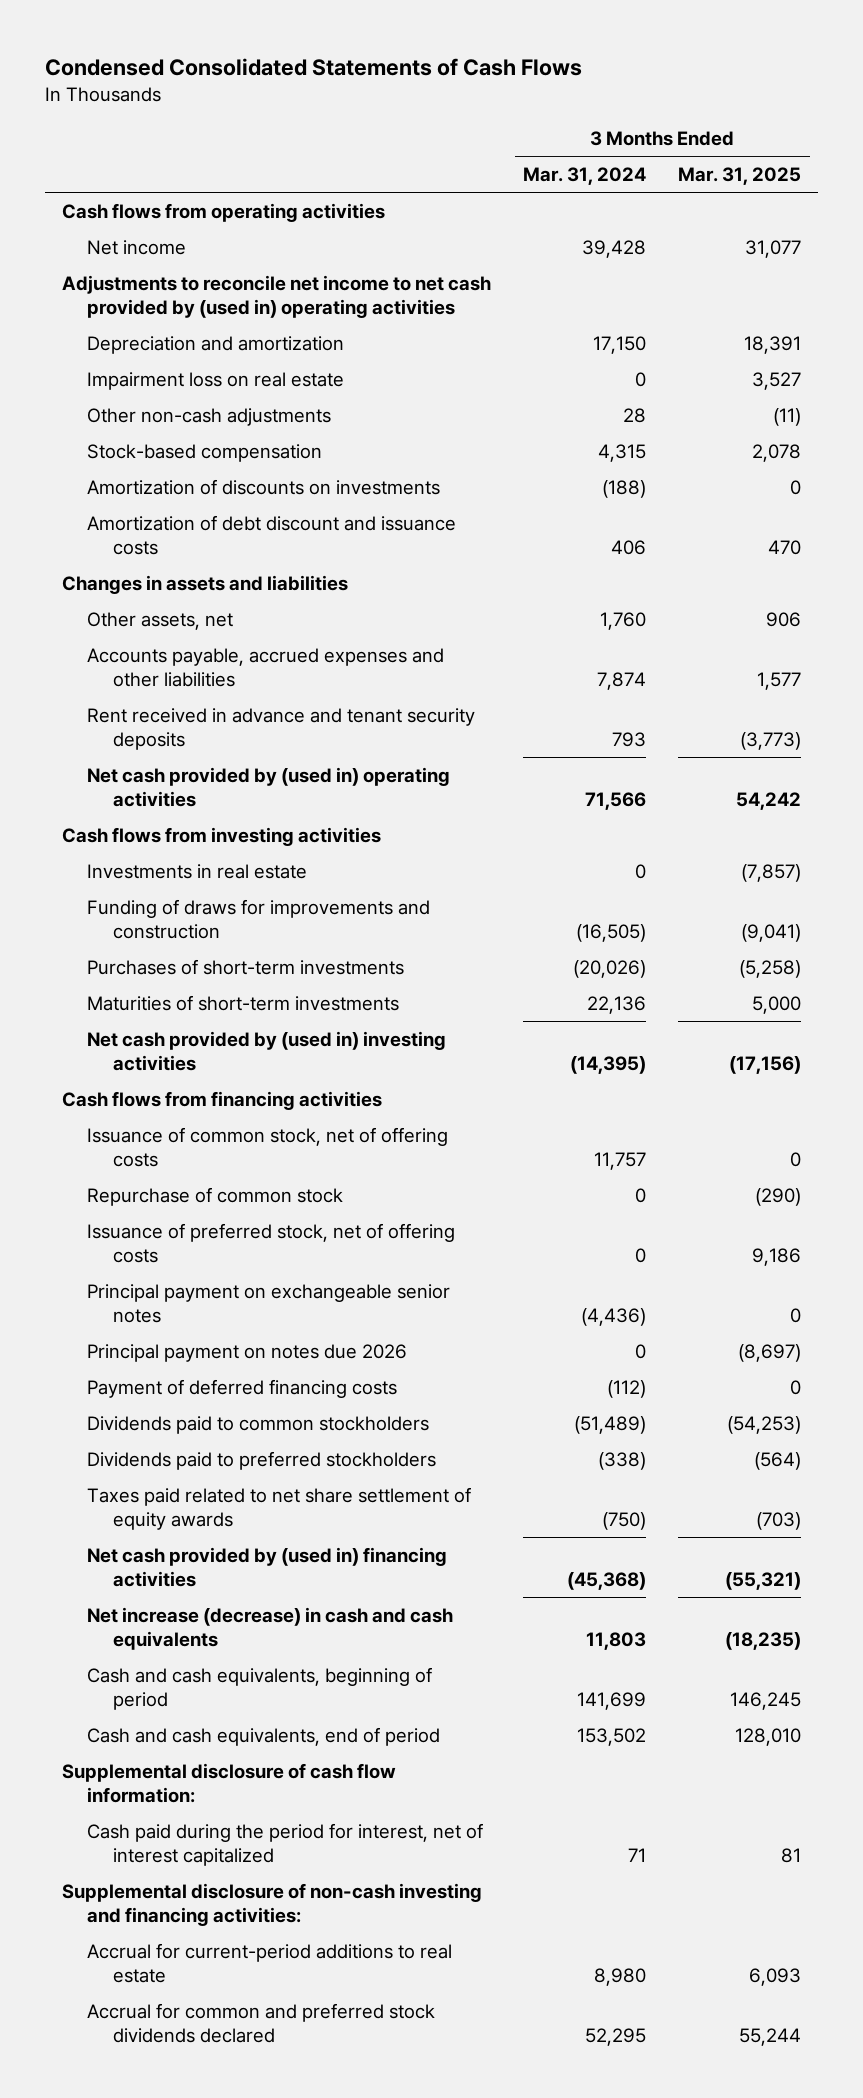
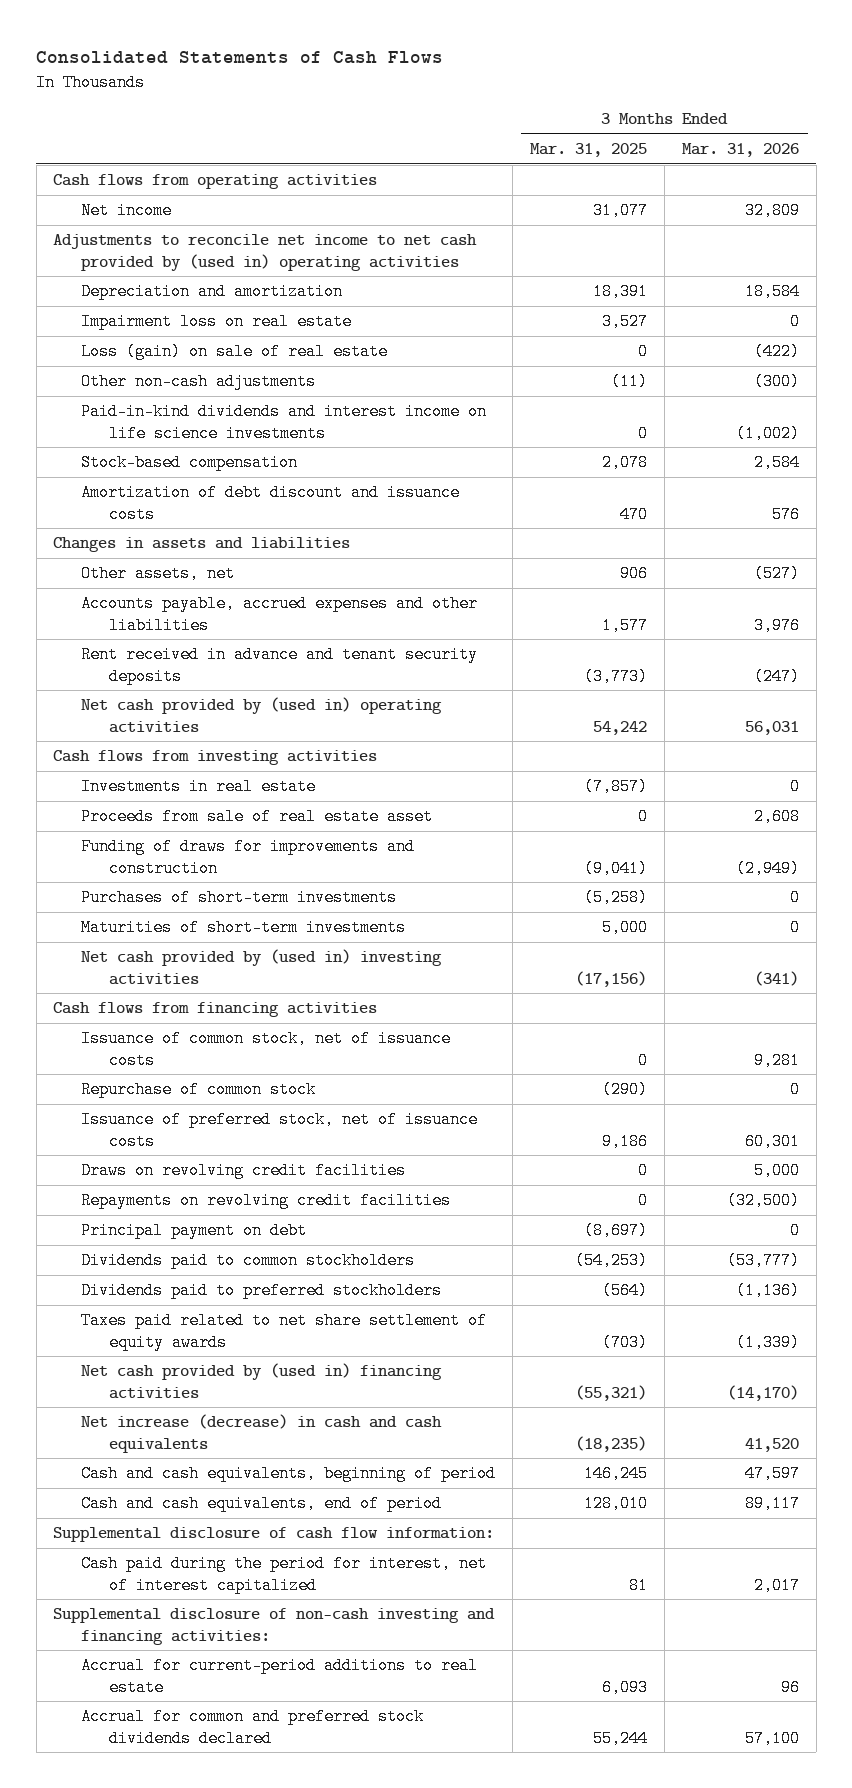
- Condensed Consolidated Statements of Cash Flows
+ Consolidated Statements of Cash Flows
- | 3 Months Ended Mar. 31, 2024 | 3 Months Ended Mar. 31, 2025
+ | 3 Months Ended Mar. 31, 2025 | 3 Months Ended Mar. 31, 2026
+ Loss (gain) on sale of real estate | 0 | (422)
+ Paid-in-kind dividends and interest income on life science investments | 0 | (1,002)
- Amortization of discounts on investments | (188) | 0
+ Proceeds from sale of real estate asset | 0 | 2,608
- Issuance of common stock, net of offering costs | 11,757 | 0
+ Issuance of common stock, net of issuance costs | 0 | 9,281
- Issuance of preferred stock, net of offering costs | 0 | 9,186
- Principal payment on exchangeable senior notes | (4,436) | 0
- Principal payment on notes due 2026 | 0 | (8,697)
- Payment of deferred financing costs | (112) | 0
+ Issuance of preferred stock, net of issuance costs | 9,186 | 60,301
+ Draws on revolving credit facilities | 0 | 5,000
+ Repayments on revolving credit facilities | 0 | (32,500)
+ Principal payment on debt | (8,697) | 0

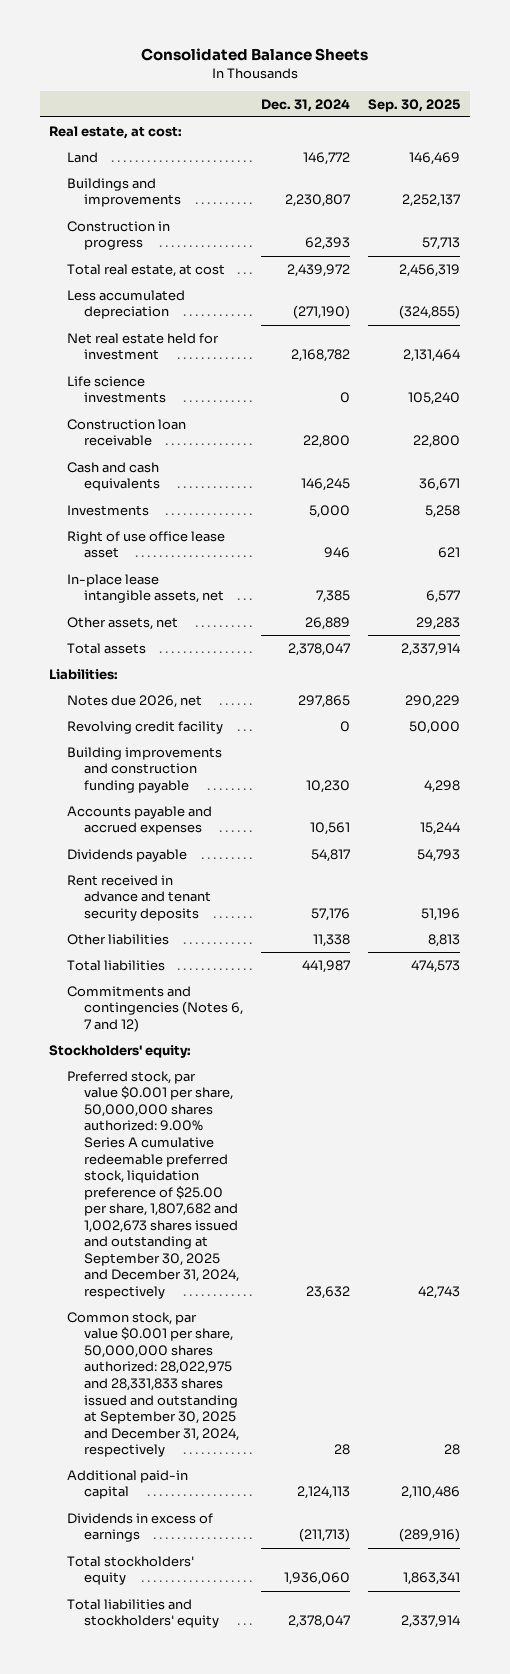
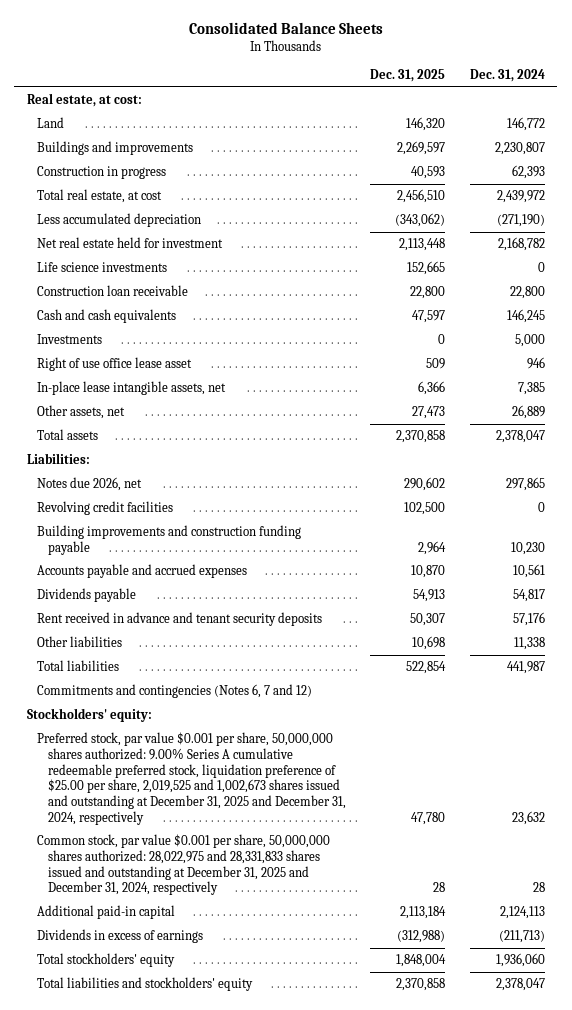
- | Dec. 31, 2024 | Sep. 30, 2025
+ | Dec. 31, 2025 | Dec. 31, 2024
- Revolving credit facility | 0 | 50,000
+ Revolving credit facilities | 102,500 | 0
- Preferred stock, par value $0.001 per share, 50,000,000 shares authorized: 9.00% Series A cumulative redeemable preferred stock, liquidation preference of $25.00 per share, 1,807,682 and 1,002,673 shares issued and outstanding at September 30, 2025 and December 31, 2024, respectively | 23,632 | 42,743
- Common stock, par value $0.001 per share, 50,000,000 shares authorized: 28,022,975 and 28,331,833 shares issued and outstanding at September 30, 2025 and December 31, 2024, respectively | 28 | 28
+ Preferred stock, par value $0.001 per share, 50,000,000 shares authorized: 9.00% Series A cumulative redeemable preferred stock, liquidation preference of $25.00 per share, 2,019,525 and 1,002,673 shares issued and outstanding at December 31, 2025 and December 31, 2024, respectively | 47,780 | 23,632
+ Common stock, par value $0.001 per share, 50,000,000 shares authorized: 28,022,975 and 28,331,833 shares issued and outstanding at December 31, 2025 and December 31, 2024, respectively | 28 | 28

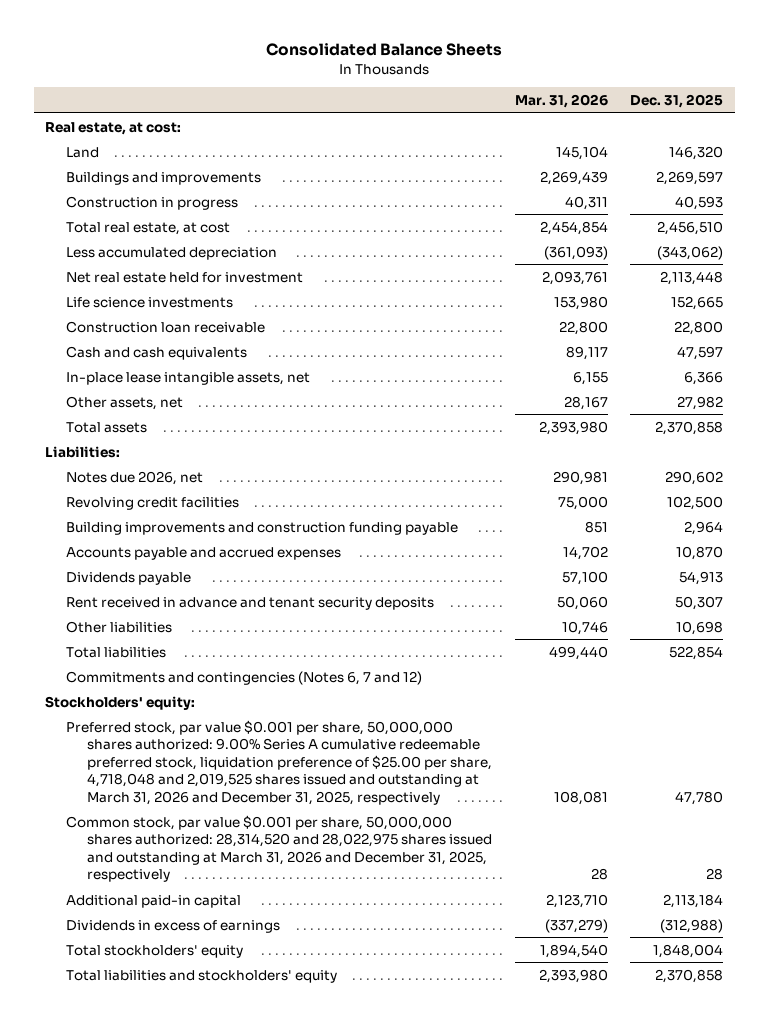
- | Dec. 31, 2025 | Dec. 31, 2024
+ | Mar. 31, 2026 | Dec. 31, 2025
- Investments | 0 | 5,000
- Right of use office lease asset | 509 | 946
- Other assets, net | 27,473 | 26,889
+ Other assets, net | 28,167 | 27,982
- Preferred stock, par value $0.001 per share, 50,000,000 shares authorized: 9.00% Series A cumulative redeemable preferred stock, liquidation preference of $25.00 per share, 2,019,525 and 1,002,673 shares issued and outstanding at December 31, 2025 and December 31, 2024, respectively | 47,780 | 23,632
- Common stock, par value $0.001 per share, 50,000,000 shares authorized: 28,022,975 and 28,331,833 shares issued and outstanding at December 31, 2025 and December 31, 2024, respectively | 28 | 28
+ Preferred stock, par value $0.001 per share, 50,000,000 shares authorized: 9.00% Series A cumulative redeemable preferred stock, liquidation preference of $25.00 per share, 4,718,048 and 2,019,525 shares issued and outstanding at March 31, 2026 and December 31, 2025, respectively | 108,081 | 47,780
+ Common stock, par value $0.001 per share, 50,000,000 shares authorized: 28,314,520 and 28,022,975 shares issued and outstanding at March 31, 2026 and December 31, 2025, respectively | 28 | 28

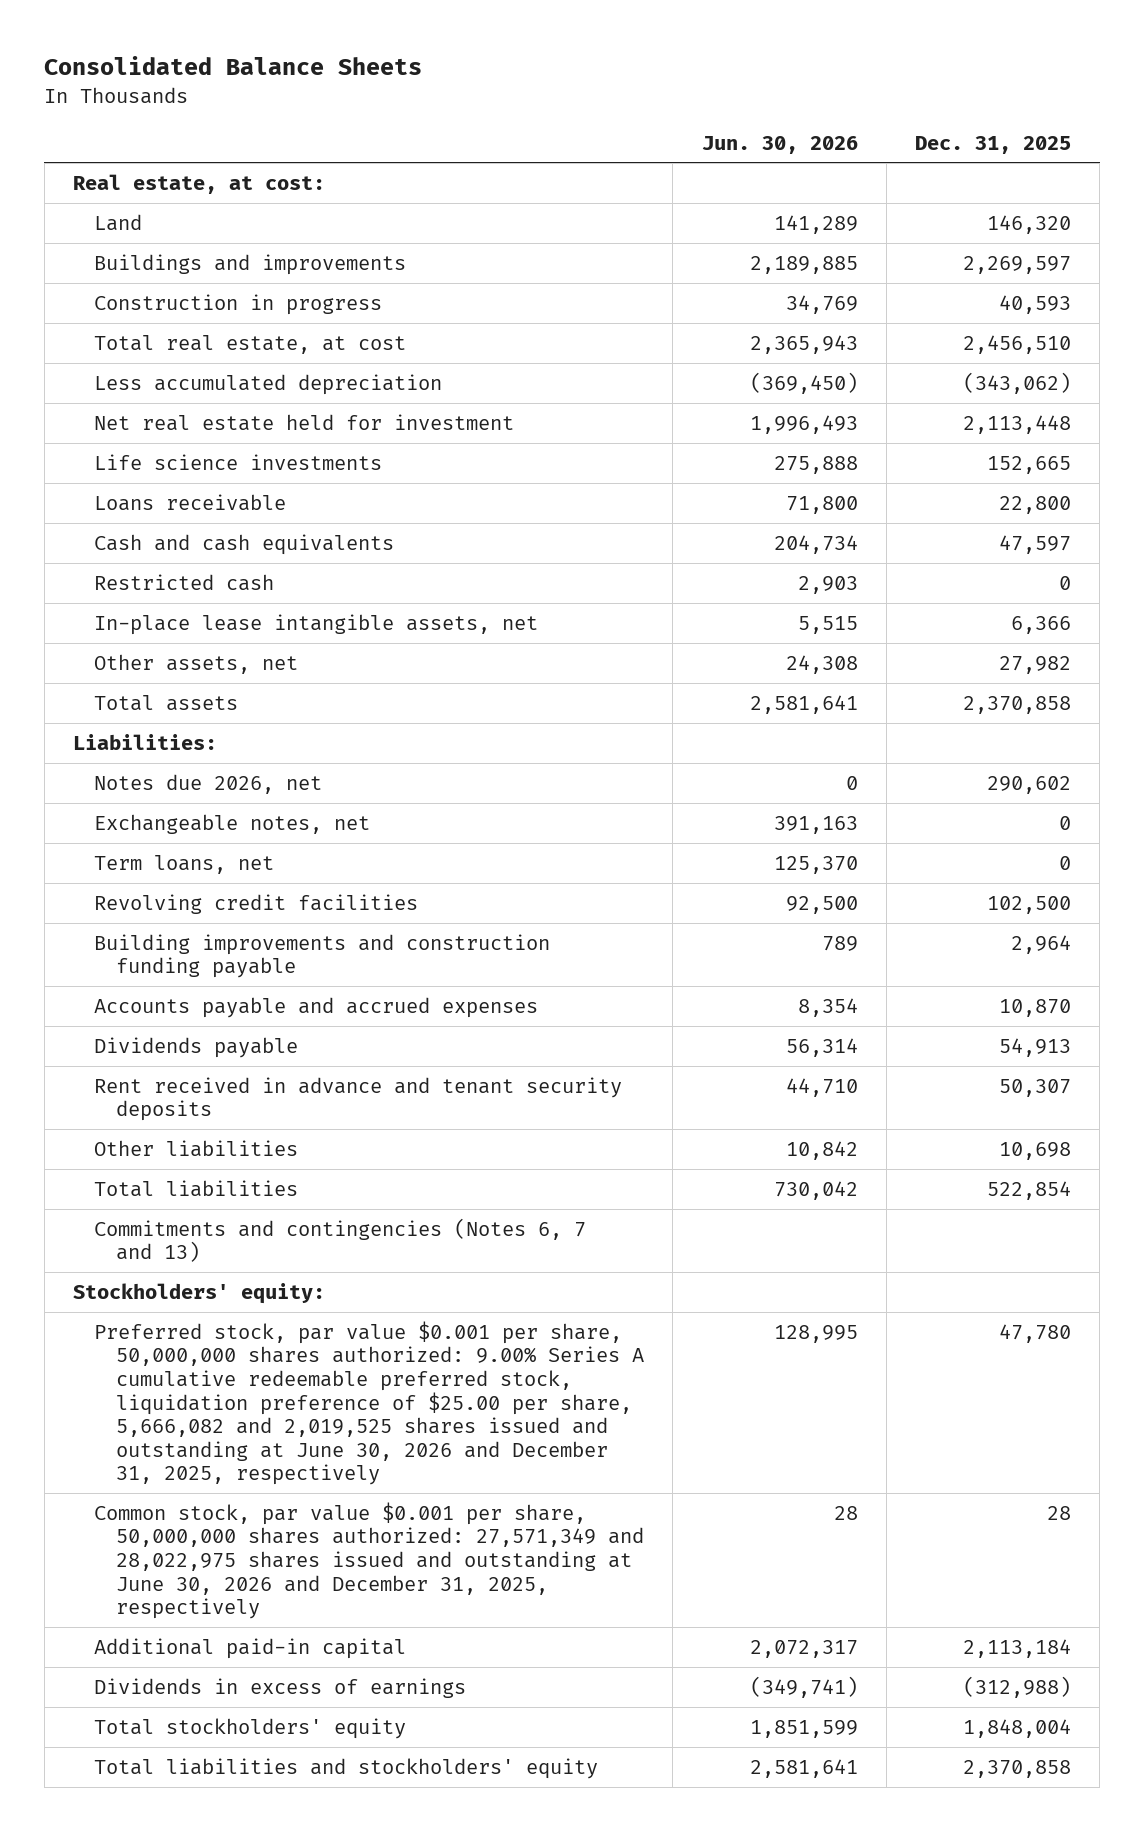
- | Mar. 31, 2026 | Dec. 31, 2025
+ | Jun. 30, 2026 | Dec. 31, 2025
- Construction loan receivable | 22,800 | 22,800
+ Loans receivable | 71,800 | 22,800
+ Restricted cash | 2,903 | 0
+ Exchangeable notes, net | 391,163 | 0
+ Term loans, net | 125,370 | 0
- Commitments and contingencies (Notes 6, 7 and 12)
+ Commitments and contingencies (Notes 6, 7 and 13)
- Preferred stock, par value $0.001 per share, 50,000,000 shares authorized: 9.00% Series A cumulative redeemable preferred stock, liquidation preference of $25.00 per share, 4,718,048 and 2,019,525 shares issued and outstanding at March 31, 2026 and December 31, 2025, respectively | 108,081 | 47,780
- Common stock, par value $0.001 per share, 50,000,000 shares authorized: 28,314,520 and 28,022,975 shares issued and outstanding at March 31, 2026 and December 31, 2025, respectively | 28 | 28
+ Preferred stock, par value $0.001 per share, 50,000,000 shares authorized: 9.00% Series A cumulative redeemable preferred stock, liquidation preference of $25.00 per share, 5,666,082 and 2,019,525 shares issued and outstanding at June 30, 2026 and December 31, 2025, respectively | 128,995 | 47,780
+ Common stock, par value $0.001 per share, 50,000,000 shares authorized: 27,571,349 and 28,022,975 shares issued and outstanding at June 30, 2026 and December 31, 2025, respectively | 28 | 28

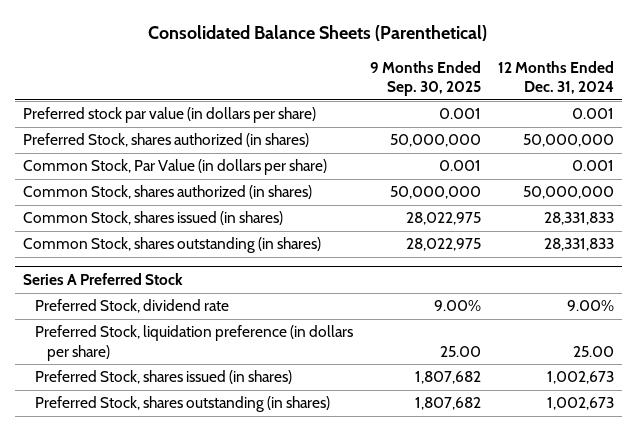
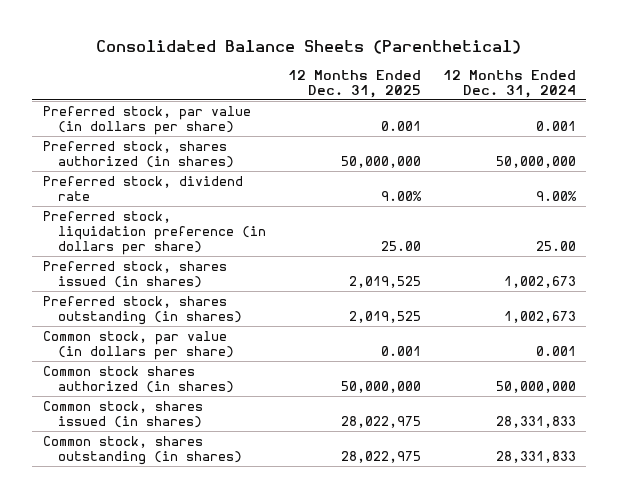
- | 9 Months Ended Sep. 30, 2025 | 12 Months Ended Dec. 31, 2024
+ | 12 Months Ended Dec. 31, 2025 | 12 Months Ended Dec. 31, 2024
- Preferred stock par value (in dollars per share) | 0.001 | 0.001
- Preferred Stock, shares authorized (in shares) | 50,000,000 | 50,000,000
- Common Stock, Par Value (in dollars per share) | 0.001 | 0.001
- Common Stock, shares authorized (in shares) | 50,000,000 | 50,000,000
- Common Stock, shares issued (in shares) | 28,022,975 | 28,331,833
- Common Stock, shares outstanding (in shares) | 28,022,975 | 28,331,833
- Series A Preferred Stock
- Preferred Stock, dividend rate | 9.00% | 9.00%
- Preferred Stock, liquidation preference (in dollars per share) | 25.00 | 25.00
- Preferred Stock, shares issued (in shares) | 1,807,682 | 1,002,673
- Preferred Stock, shares outstanding (in shares) | 1,807,682 | 1,002,673
+ Preferred stock, par value (in dollars per share) | 0.001 | 0.001
+ Preferred stock, shares authorized (in shares) | 50,000,000 | 50,000,000
+ Preferred stock, dividend rate | 9.00% | 9.00%
+ Preferred stock, liquidation preference (in dollars per share) | 25.00 | 25.00
+ Preferred stock, shares issued (in shares) | 2,019,525 | 1,002,673
+ Preferred stock, shares outstanding (in shares) | 2,019,525 | 1,002,673
+ Common stock, par value (in dollars per share) | 0.001 | 0.001
+ Common stock shares authorized (in shares) | 50,000,000 | 50,000,000
+ Common stock, shares issued (in shares) | 28,022,975 | 28,331,833
+ Common stock, shares outstanding (in shares) | 28,022,975 | 28,331,833

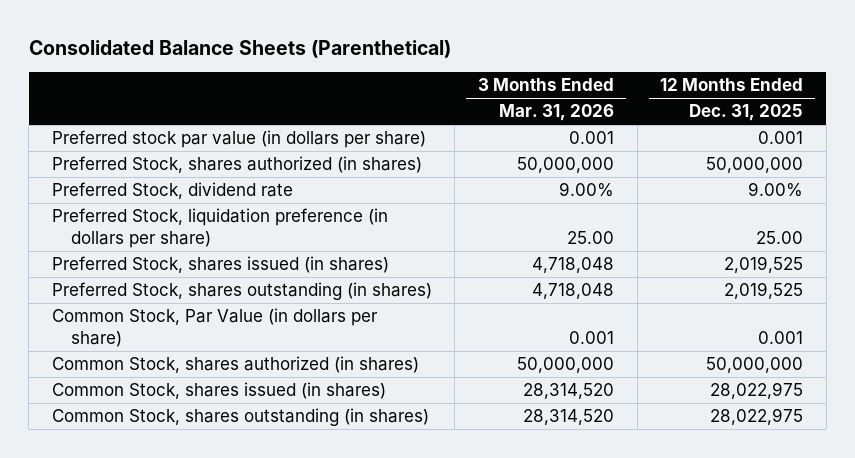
- | 12 Months Ended Dec. 31, 2025 | 12 Months Ended Dec. 31, 2024
+ | 3 Months Ended Mar. 31, 2026 | 12 Months Ended Dec. 31, 2025
- Preferred stock, par value (in dollars per share) | 0.001 | 0.001
- Preferred stock, shares authorized (in shares) | 50,000,000 | 50,000,000
- Preferred stock, dividend rate | 9.00% | 9.00%
- Preferred stock, liquidation preference (in dollars per share) | 25.00 | 25.00
- Preferred stock, shares issued (in shares) | 2,019,525 | 1,002,673
- Preferred stock, shares outstanding (in shares) | 2,019,525 | 1,002,673
- Common stock, par value (in dollars per share) | 0.001 | 0.001
- Common stock shares authorized (in shares) | 50,000,000 | 50,000,000
- Common stock, shares issued (in shares) | 28,022,975 | 28,331,833
- Common stock, shares outstanding (in shares) | 28,022,975 | 28,331,833
+ Preferred stock par value (in dollars per share) | 0.001 | 0.001
+ Preferred Stock, shares authorized (in shares) | 50,000,000 | 50,000,000
+ Preferred Stock, dividend rate | 9.00% | 9.00%
+ Preferred Stock, liquidation preference (in dollars per share) | 25.00 | 25.00
+ Preferred Stock, shares issued (in shares) | 4,718,048 | 2,019,525
+ Preferred Stock, shares outstanding (in shares) | 4,718,048 | 2,019,525
+ Common Stock, Par Value (in dollars per share) | 0.001 | 0.001
+ Common Stock, shares authorized (in shares) | 50,000,000 | 50,000,000
+ Common Stock, shares issued (in shares) | 28,314,520 | 28,022,975
+ Common Stock, shares outstanding (in shares) | 28,314,520 | 28,022,975

